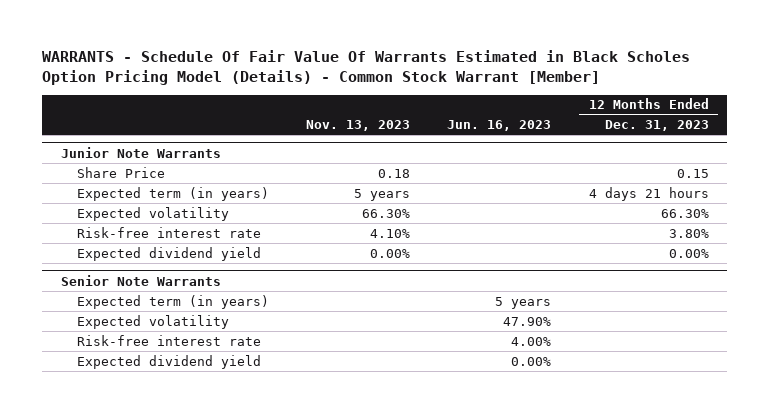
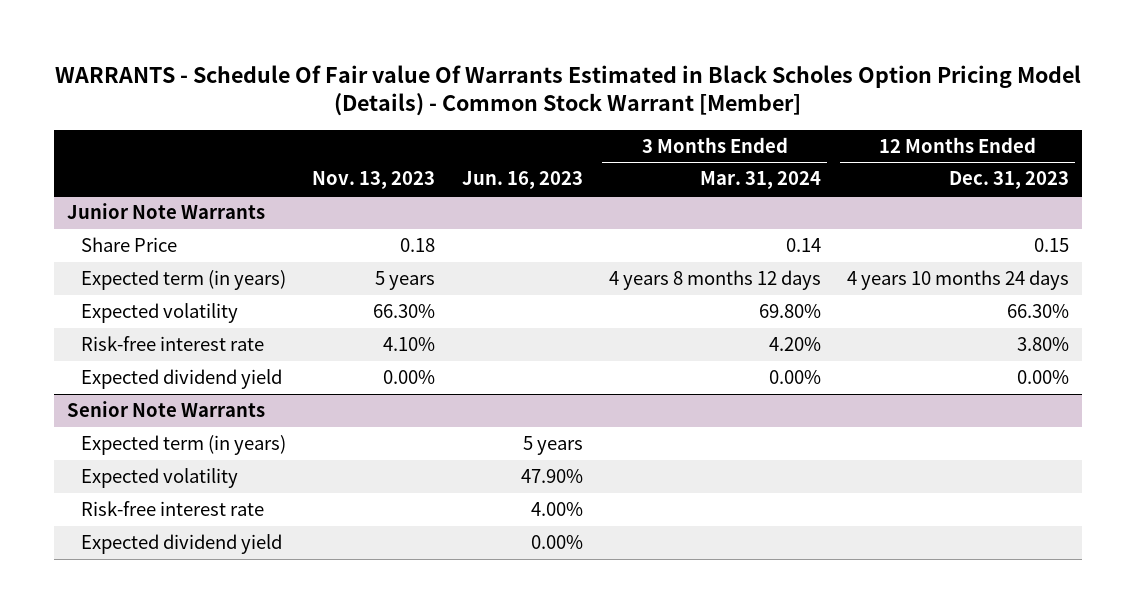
- WARRANTS - Schedule Of Fair Value Of Warrants Estimated in Black Scholes Option Pricing Model (Details) - Common Stock Warrant [Member]
+ WARRANTS - Schedule Of Fair value Of Warrants Estimated in Black Scholes Option Pricing Model (Details) - Common Stock Warrant [Member]
- | Nov. 13, 2023 | Jun. 16, 2023 | 12 Months Ended Dec. 31, 2023
+ | Nov. 13, 2023 | Jun. 16, 2023 | 3 Months Ended Mar. 31, 2024 | 12 Months Ended Dec. 31, 2023
@ Junior Note Warrants
- Expected term (in years) | 5 years | | 4 days 21 hours
+ Expected term (in years) | 5 years | | 4 years 8 months 12 days | 4 years 10 months 24 days

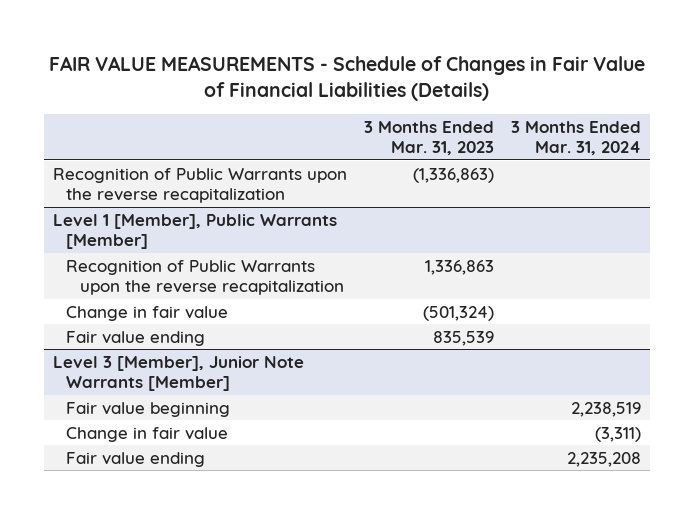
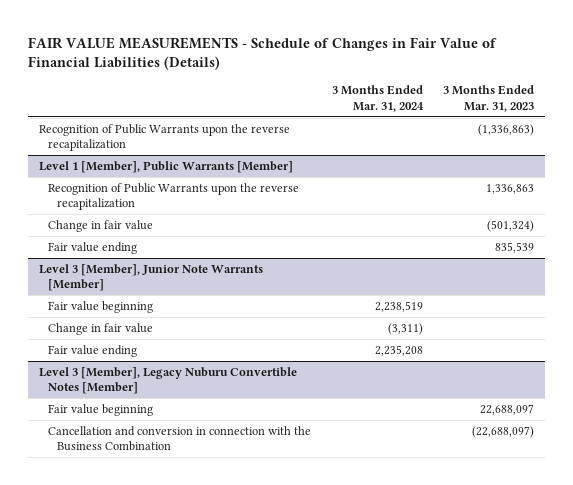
- | 3 Months Ended Mar. 31, 2023 | 3 Months Ended Mar. 31, 2024
+ | 3 Months Ended Mar. 31, 2024 | 3 Months Ended Mar. 31, 2023
+ Level 3 [Member], Legacy Nuburu Convertible Notes [Member]
+ Fair value beginning | | 22,688,097
+ Cancellation and conversion in connection with the Business Combination | | (22,688,097)

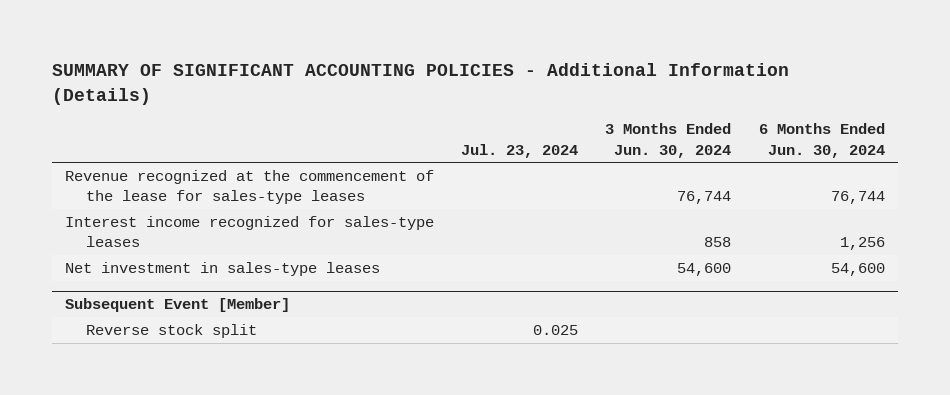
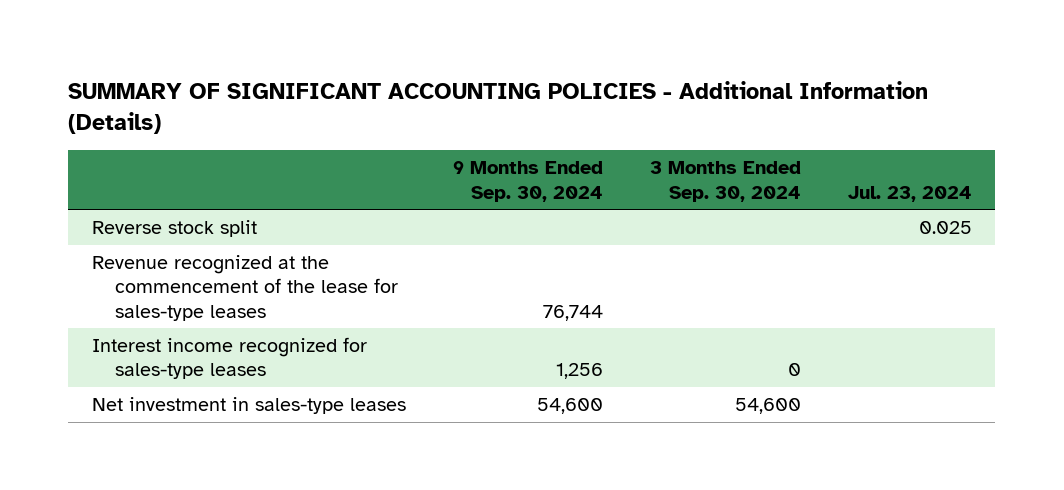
- | Jul. 23, 2024 | 3 Months Ended Jun. 30, 2024 | 6 Months Ended Jun. 30, 2024
+ | 9 Months Ended Sep. 30, 2024 | 3 Months Ended Sep. 30, 2024 | Jul. 23, 2024
+ Reverse stock split | | | 0.025
- Subsequent Event [Member]
- Reverse stock split | 0.025 | |

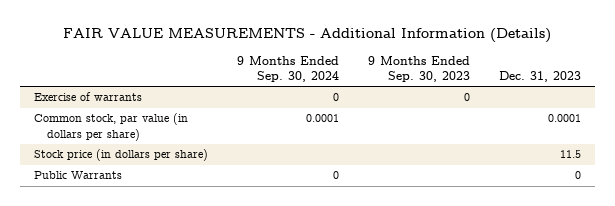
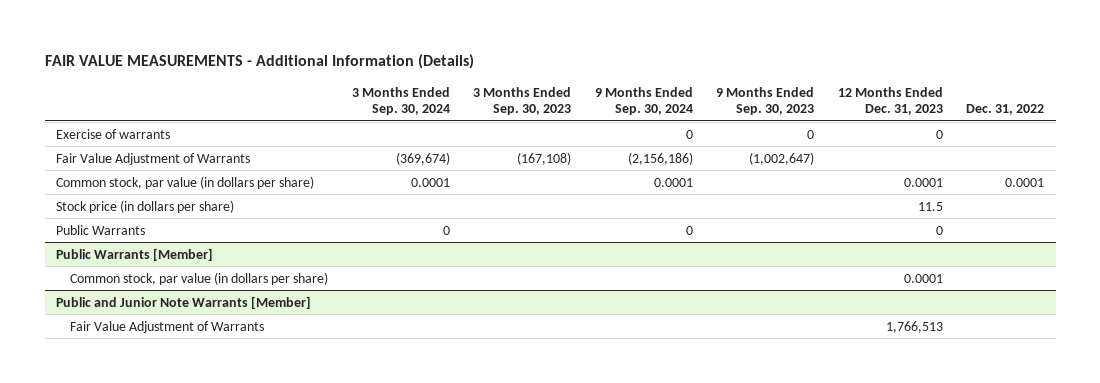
- | 9 Months Ended Sep. 30, 2024 | 9 Months Ended Sep. 30, 2023 | Dec. 31, 2023
+ | 3 Months Ended Sep. 30, 2024 | 3 Months Ended Sep. 30, 2023 | 9 Months Ended Sep. 30, 2024 | 9 Months Ended Sep. 30, 2023 | 12 Months Ended Dec. 31, 2023 | Dec. 31, 2022
+ Fair Value Adjustment of Warrants | (369,674) | (167,108) | (2,156,186) | (1,002,647) | |
+ Public Warrants [Member]
+ Common stock, par value (in dollars per share) | | | | | 0.0001 |
+ Public and Junior Note Warrants [Member]
+ Fair Value Adjustment of Warrants | | | | | 1,766,513 |

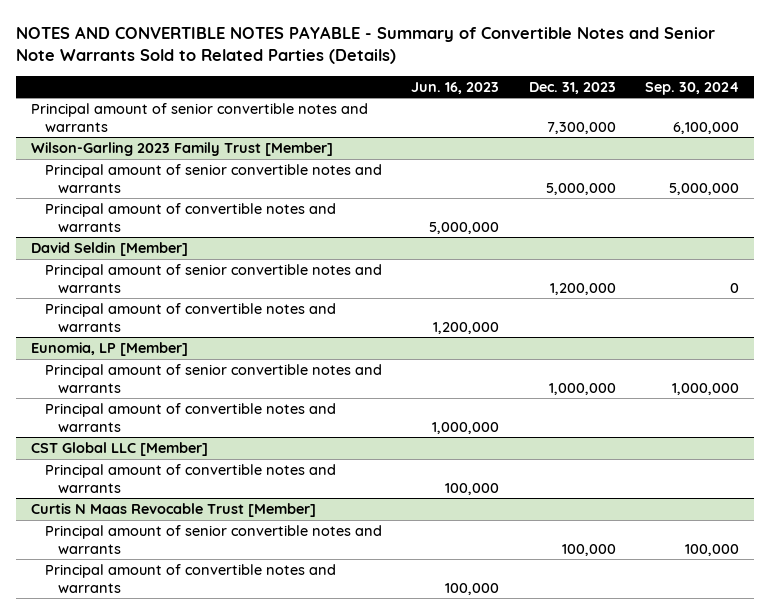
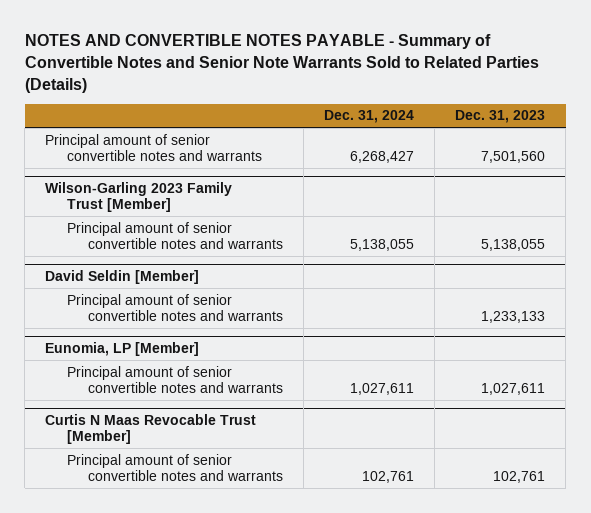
- | Jun. 16, 2023 | Dec. 31, 2023 | Sep. 30, 2024
+ | Dec. 31, 2024 | Dec. 31, 2023
- Principal amount of senior convertible notes and warrants | | 7,300,000 | 6,100,000
+ Principal amount of senior convertible notes and warrants | 6,268,427 | 7,501,560
@ Wilson-Garling 2023 Family Trust [Member]
- Principal amount of senior convertible notes and warrants | | 5,000,000 | 5,000,000
- Principal amount of convertible notes and warrants | 5,000,000 | |
+ Principal amount of senior convertible notes and warrants | 5,138,055 | 5,138,055
@ David Seldin [Member]
- Principal amount of senior convertible notes and warrants | | 1,200,000 | 0
- Principal amount of convertible notes and warrants | 1,200,000 | |
+ Principal amount of senior convertible notes and warrants | | 1,233,133
@ Eunomia, LP [Member]
- Principal amount of senior convertible notes and warrants | | 1,000,000 | 1,000,000
- Principal amount of convertible notes and warrants | 1,000,000 | |
- CST Global LLC [Member]
- Principal amount of convertible notes and warrants | 100,000 | |
@ Eunomia, LP [Member]
+ Principal amount of senior convertible notes and warrants | 1,027,611 | 1,027,611
@ Curtis N Maas Revocable Trust [Member]
- Principal amount of senior convertible notes and warrants | | 100,000 | 100,000
- Principal amount of convertible notes and warrants | 100,000 | |
+ Principal amount of senior convertible notes and warrants | 102,761 | 102,761

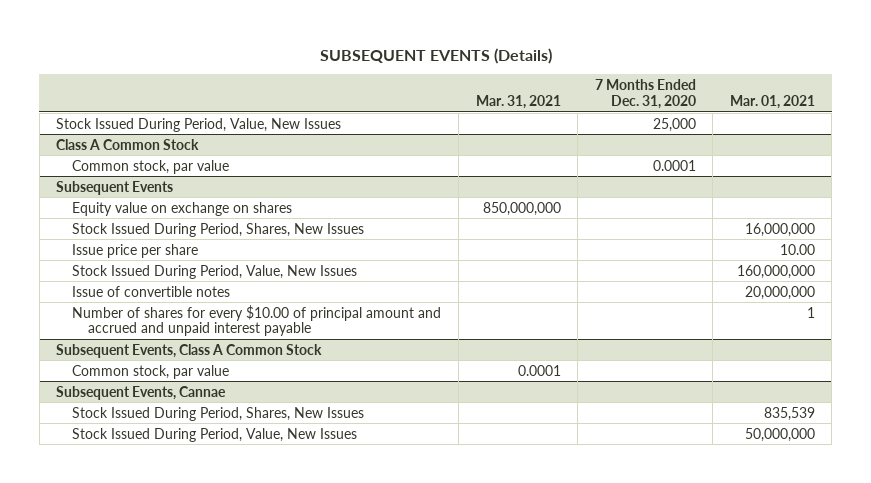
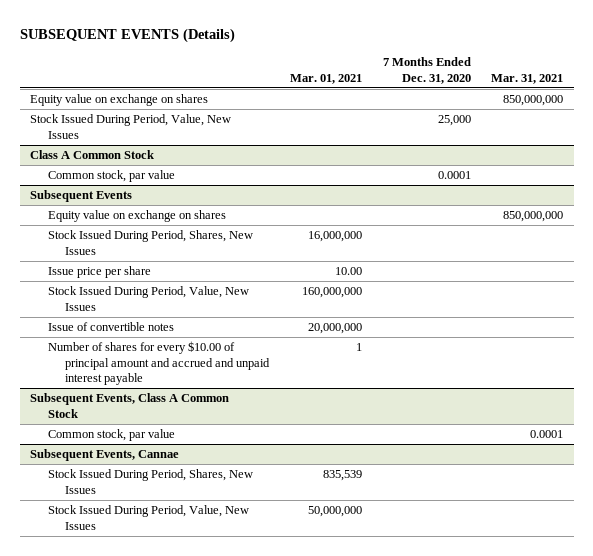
- | Mar. 31, 2021 | 7 Months Ended Dec. 31, 2020 | Mar. 01, 2021
+ | Mar. 01, 2021 | 7 Months Ended Dec. 31, 2020 | Mar. 31, 2021
+ Equity value on exchange on shares | | | 850,000,000

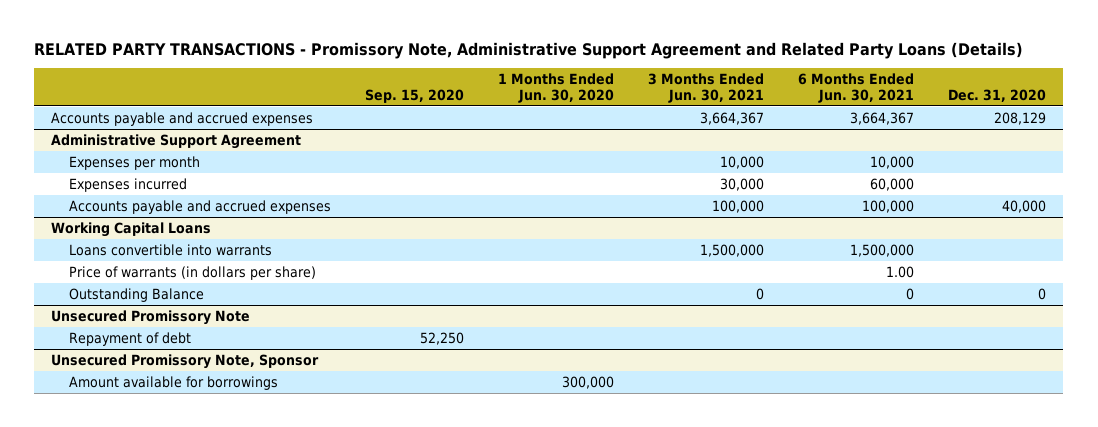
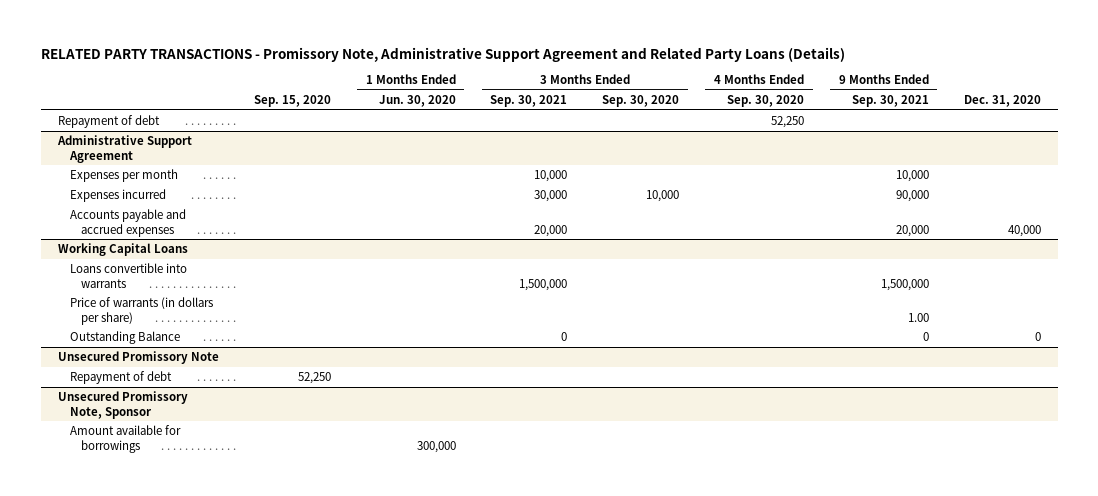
- | Sep. 15, 2020 | 1 Months Ended Jun. 30, 2020 | 3 Months Ended Jun. 30, 2021 | 6 Months Ended Jun. 30, 2021 | Dec. 31, 2020
+ | Sep. 15, 2020 | 1 Months Ended Jun. 30, 2020 | 3 Months Ended Sep. 30, 2021 | 3 Months Ended Sep. 30, 2020 | 4 Months Ended Sep. 30, 2020 | 9 Months Ended Sep. 30, 2021 | Dec. 31, 2020
- Accounts payable and accrued expenses | | | 3,664,367 | 3,664,367 | 208,129
+ Repayment of debt | | | | | 52,250 | |

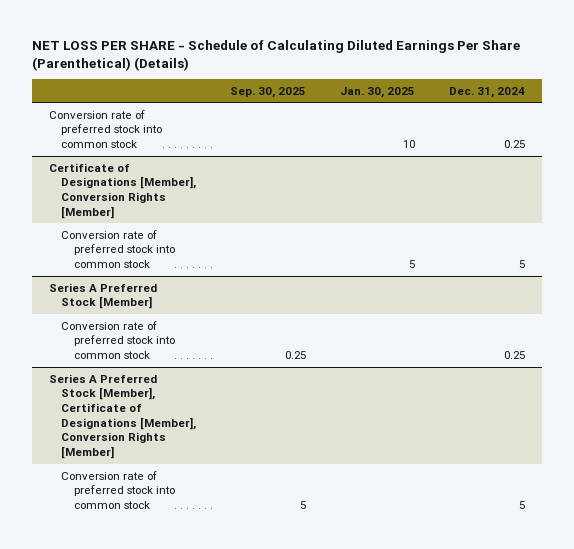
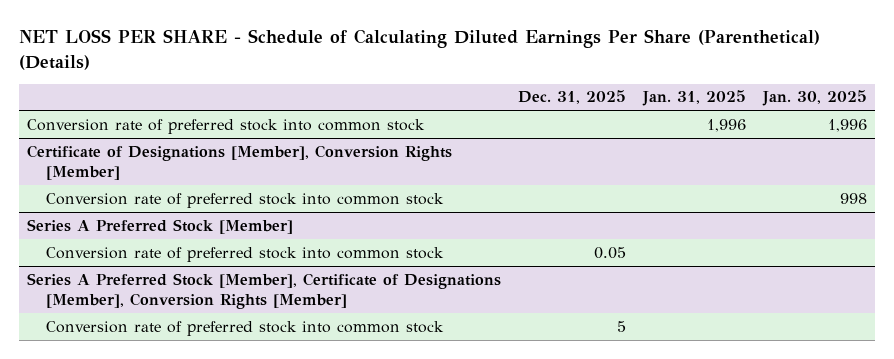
- | Sep. 30, 2025 | Jan. 30, 2025 | Dec. 31, 2024
+ | Dec. 31, 2025 | Jan. 31, 2025 | Jan. 30, 2025
- Conversion rate of preferred stock into common stock | | 10 | 0.25
+ Conversion rate of preferred stock into common stock | | 1,996 | 1,996
@ Certificate of Designations [Member], Conversion Rights [Member]
- Conversion rate of preferred stock into common stock | | 5 | 5
+ Conversion rate of preferred stock into common stock | | | 998

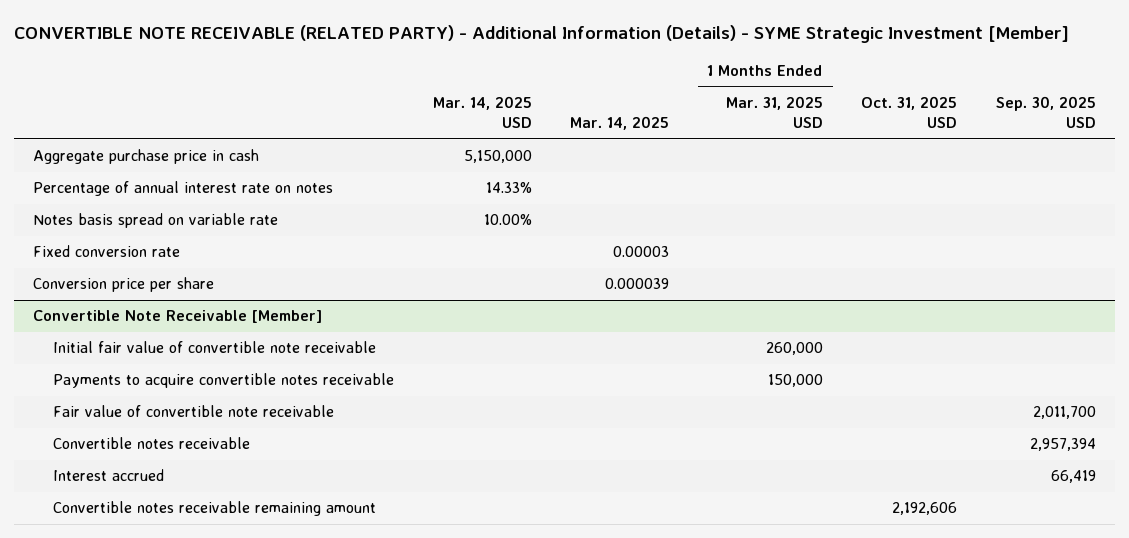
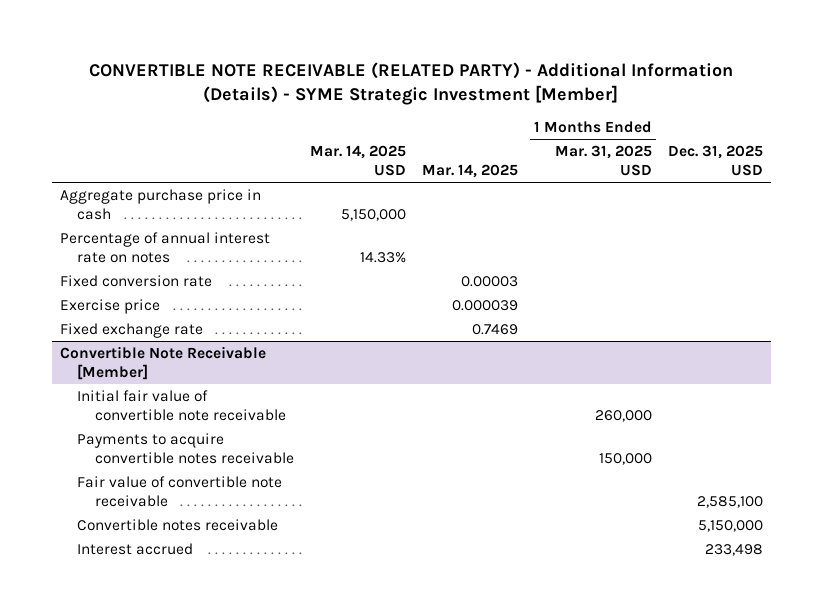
- | Mar. 14, 2025 USD | Mar. 14, 2025 | 1 Months Ended Mar. 31, 2025 USD | Oct. 31, 2025 USD | Sep. 30, 2025 USD
+ | Mar. 14, 2025 USD | Mar. 14, 2025 | 1 Months Ended Mar. 31, 2025 USD | Dec. 31, 2025 USD
- Notes basis spread on variable rate | 10.00% | | | |
- Conversion price per share | | 0.000039 | | |
+ Exercise price | | 0.000039 | |
+ Fixed exchange rate | | 0.7469 | |
@ Convertible Note Receivable [Member]
- Convertible notes receivable remaining amount | | | | 2,192,606 |

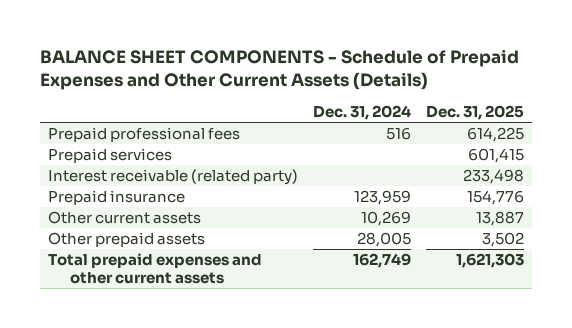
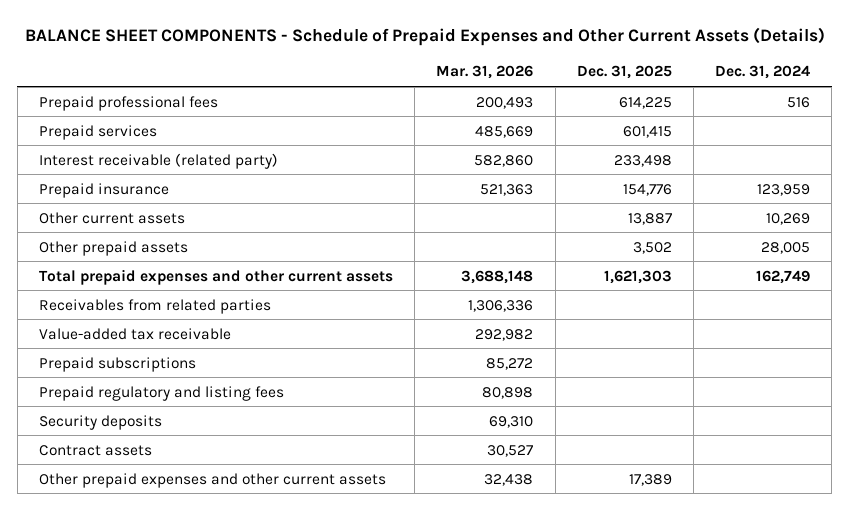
- | Dec. 31, 2024 | Dec. 31, 2025
+ | Mar. 31, 2026 | Dec. 31, 2025 | Dec. 31, 2024
+ Receivables from related parties | 1,306,336 | |
+ Value-added tax receivable | 292,982 | |
+ Prepaid subscriptions | 85,272 | |
+ Prepaid regulatory and listing fees | 80,898 | |
+ Security deposits | 69,310 | |
+ Contract assets | 30,527 | |
+ Other prepaid expenses and other current assets | 32,438 | 17,389 |

